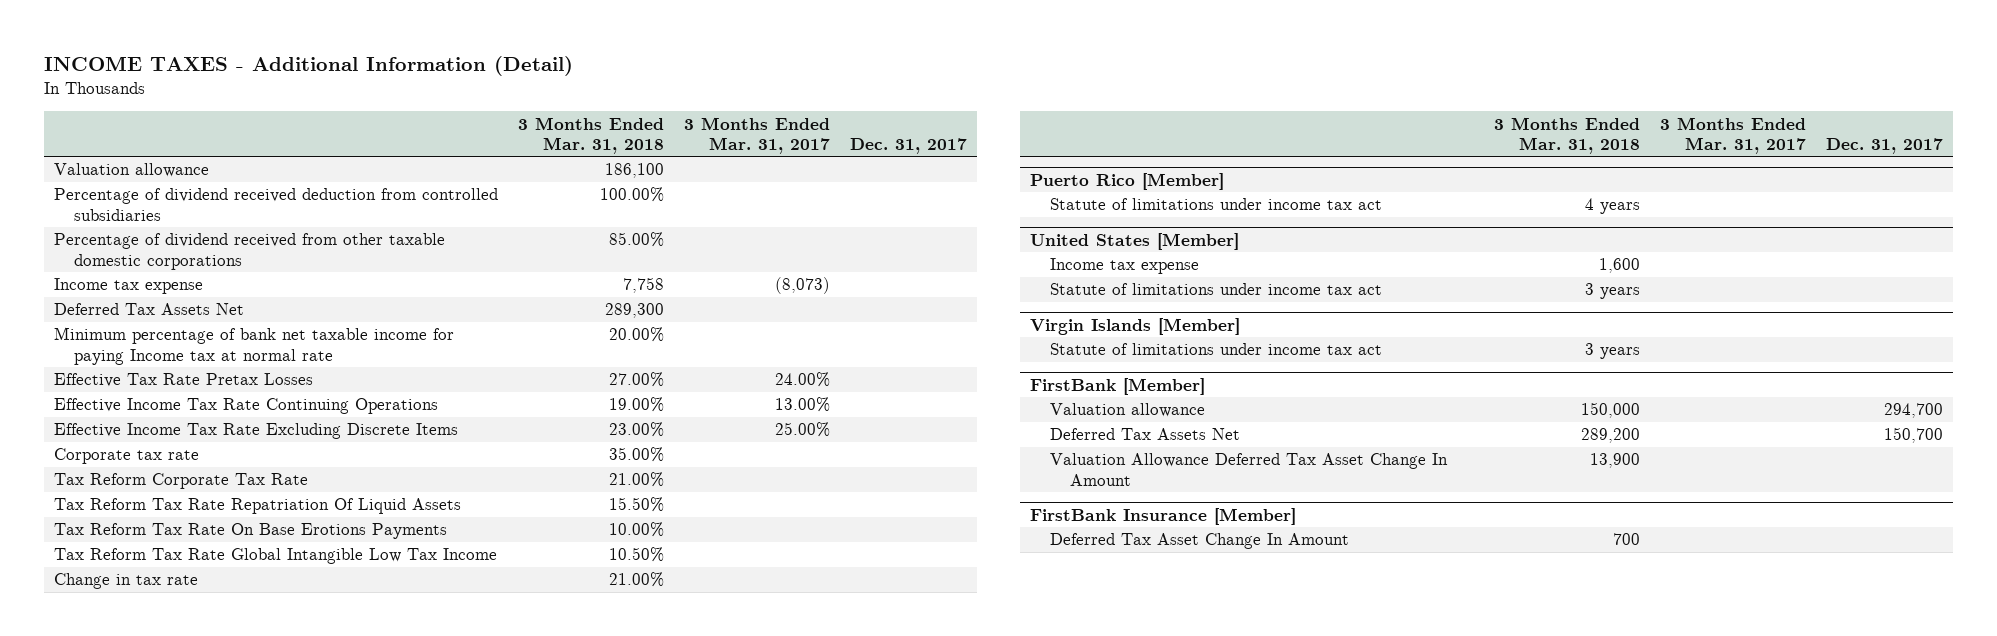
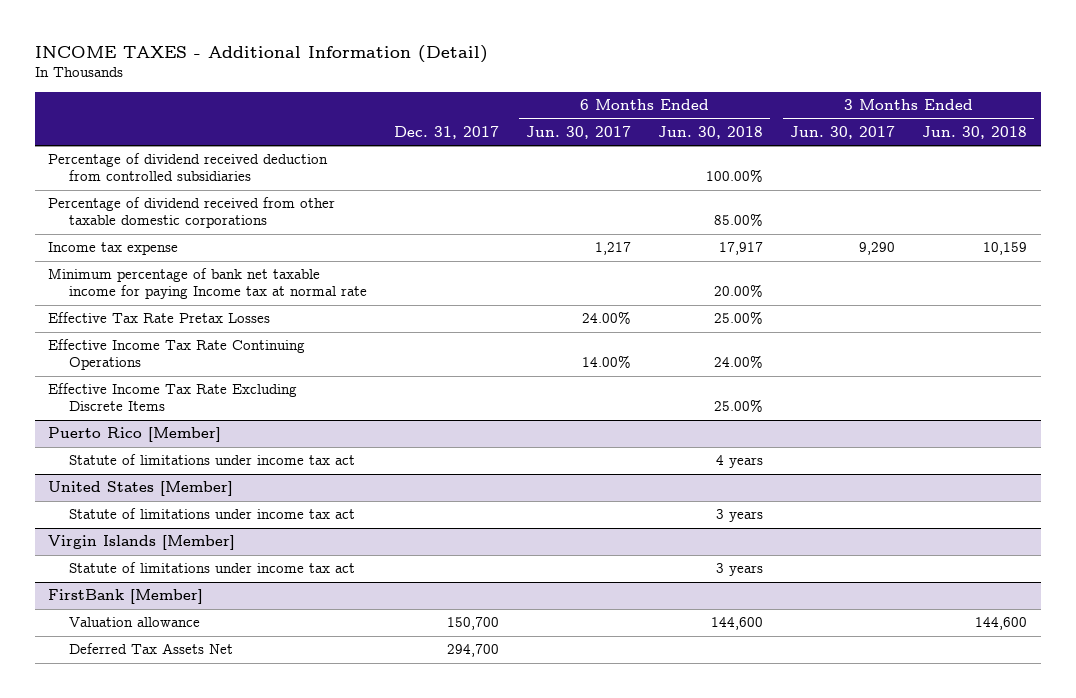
- | 3 Months Ended Mar. 31, 2018 | 3 Months Ended Mar. 31, 2017 | Dec. 31, 2017
+ | Dec. 31, 2017 | 6 Months Ended Jun. 30, 2017 | 6 Months Ended Jun. 30, 2018 | 3 Months Ended Jun. 30, 2017 | 3 Months Ended Jun. 30, 2018
- Valuation allowance | 186,100 | |
- Deferred Tax Assets Net | 289,300 | |
- Corporate tax rate | 35.00% | |
- Tax Reform Corporate Tax Rate | 21.00% | |
- Tax Reform Tax Rate Repatriation Of Liquid Assets | 15.50% | |
- Tax Reform Tax Rate On Base Erotions Payments | 10.00% | |
- Tax Reform Tax Rate Global Intangible Low Tax Income | 10.50% | |
- Change in tax rate | 21.00% | |
@ United States [Member]
- Income tax expense | 1,600 | |
@ FirstBank [Member]
- Valuation allowance | 150,000 | | 294,700
- Deferred Tax Assets Net | 289,200 | | 150,700
- Valuation Allowance Deferred Tax Asset Change In Amount | 13,900 | |
- FirstBank Insurance [Member]
- Deferred Tax Asset Change In Amount | 700 | |
@ FirstBank [Member]
+ Valuation allowance | 150,700 | | 144,600 | | 144,600
+ Deferred Tax Assets Net | 294,700 | | | |

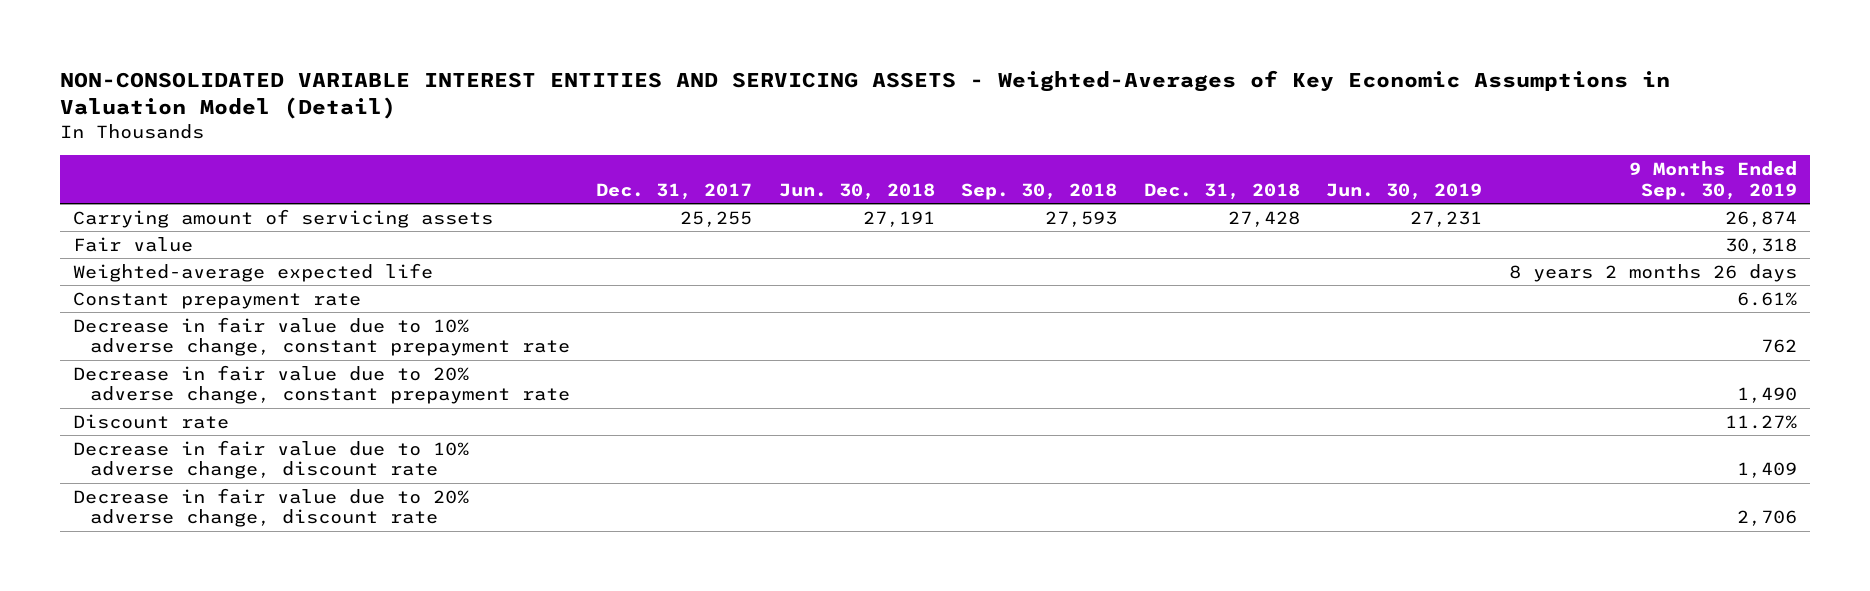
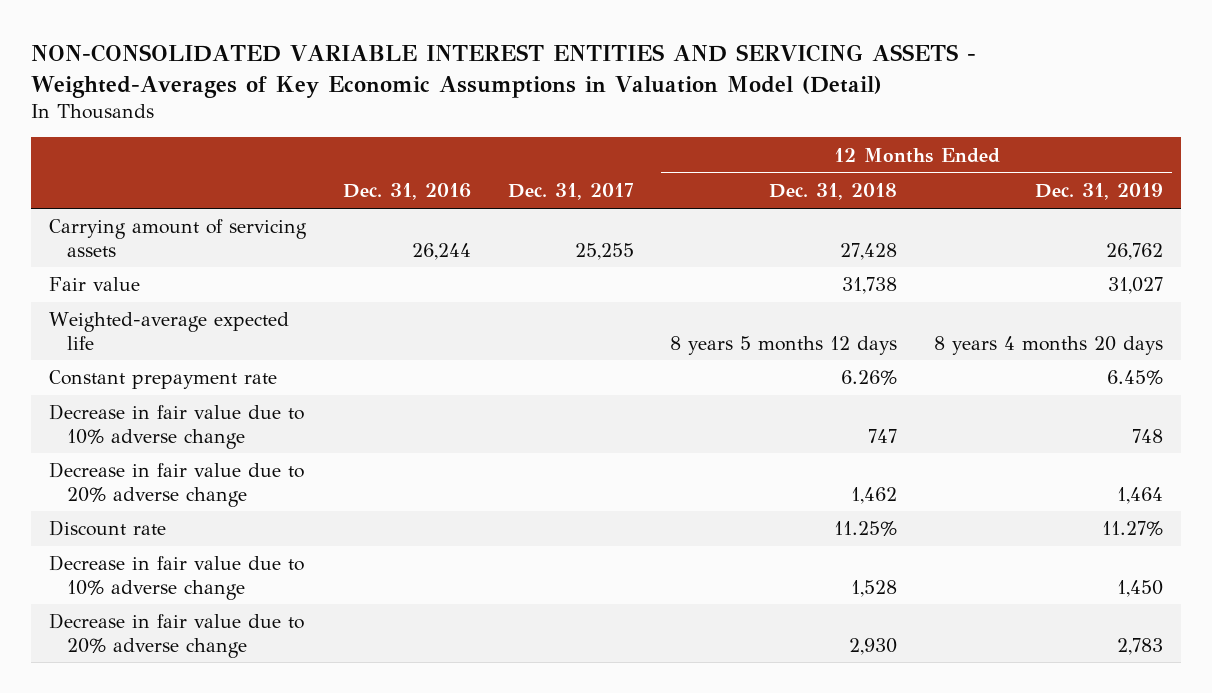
- | Dec. 31, 2017 | Jun. 30, 2018 | Sep. 30, 2018 | Dec. 31, 2018 | Jun. 30, 2019 | 9 Months Ended Sep. 30, 2019
+ | Dec. 31, 2016 | Dec. 31, 2017 | 12 Months Ended Dec. 31, 2018 | 12 Months Ended Dec. 31, 2019
- Decrease in fair value due to 10% adverse change, constant prepayment rate | | | | | | 762
- Decrease in fair value due to 20% adverse change, constant prepayment rate | | | | | | 1,490
+ Decrease in fair value due to 10% adverse change | | | 747 | 748
+ Decrease in fair value due to 20% adverse change | | | 1,462 | 1,464
- Decrease in fair value due to 10% adverse change, discount rate | | | | | | 1,409
- Decrease in fair value due to 20% adverse change, discount rate | | | | | | 2,706
+ Decrease in fair value due to 10% adverse change | | | 1,528 | 1,450
+ Decrease in fair value due to 20% adverse change | | | 2,930 | 2,783

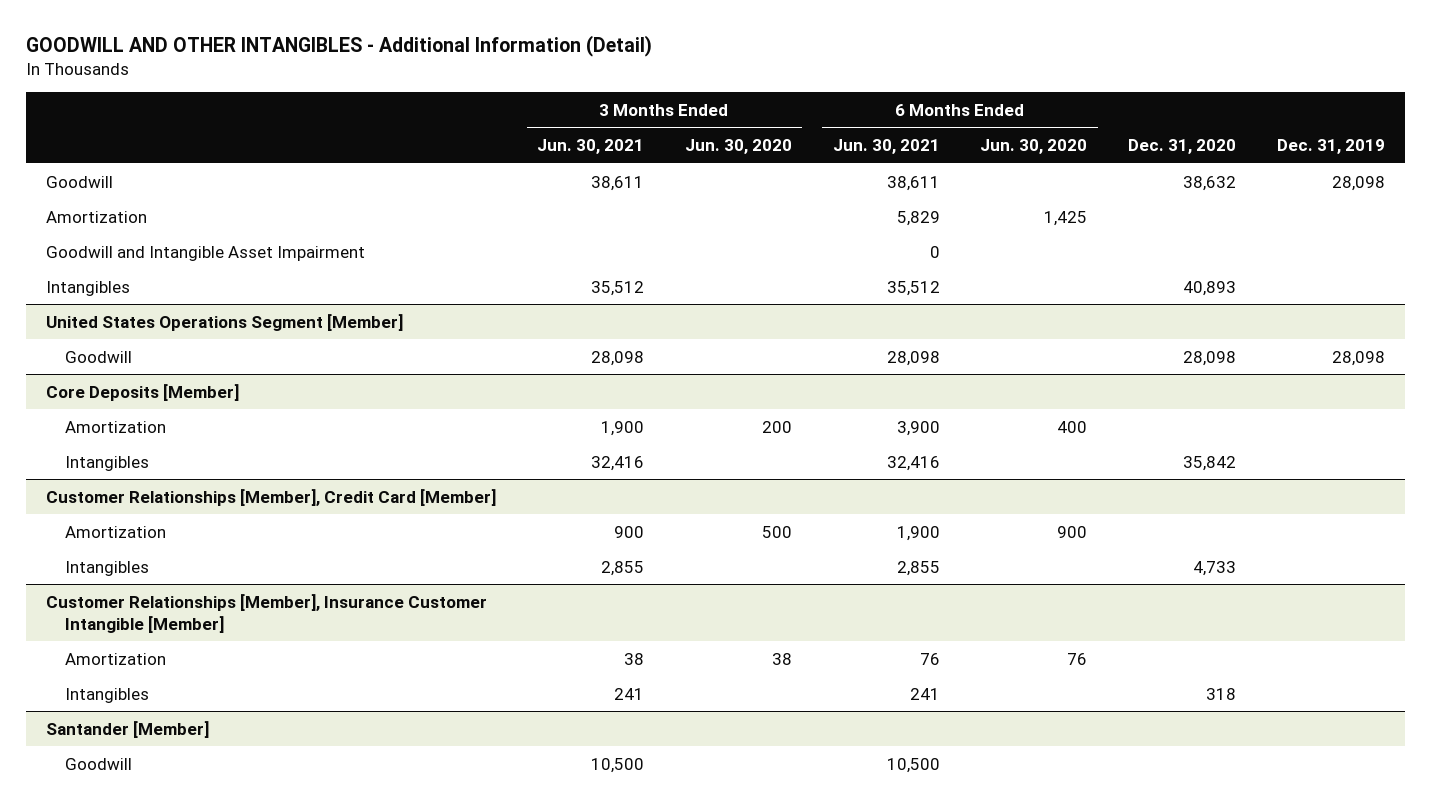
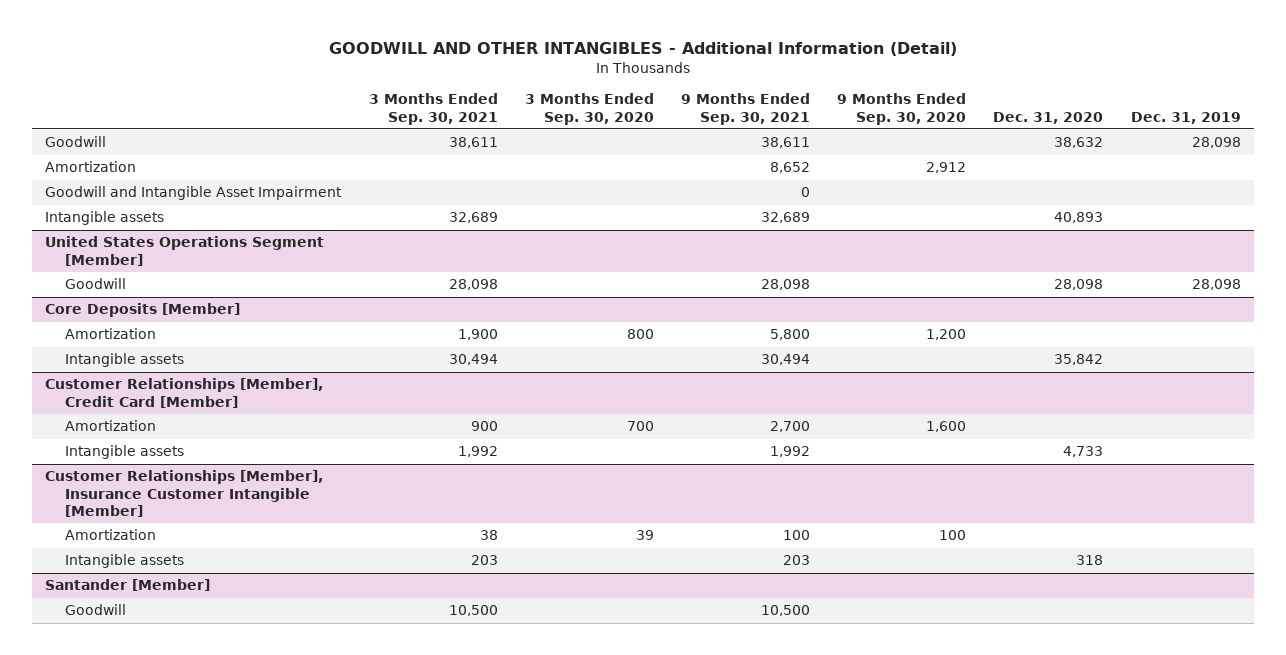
- | 3 Months Ended Jun. 30, 2021 | 3 Months Ended Jun. 30, 2020 | 6 Months Ended Jun. 30, 2021 | 6 Months Ended Jun. 30, 2020 | Dec. 31, 2020 | Dec. 31, 2019
+ | 3 Months Ended Sep. 30, 2021 | 3 Months Ended Sep. 30, 2020 | 9 Months Ended Sep. 30, 2021 | 9 Months Ended Sep. 30, 2020 | Dec. 31, 2020 | Dec. 31, 2019
- Intangibles | 35,512 | | 35,512 | | 40,893 |
+ Intangible assets | 32,689 | | 32,689 | | 40,893 |
@ Core Deposits [Member]
- Intangibles | 32,416 | | 32,416 | | 35,842 |
+ Intangible assets | 30,494 | | 30,494 | | 35,842 |
@ Customer Relationships [Member], Credit Card [Member]
- Intangibles | 2,855 | | 2,855 | | 4,733 |
+ Intangible assets | 1,992 | | 1,992 | | 4,733 |
@ Customer Relationships [Member], Insurance Customer Intangible [Member]
- Intangibles | 241 | | 241 | | 318 |
+ Intangible assets | 203 | | 203 | | 318 |

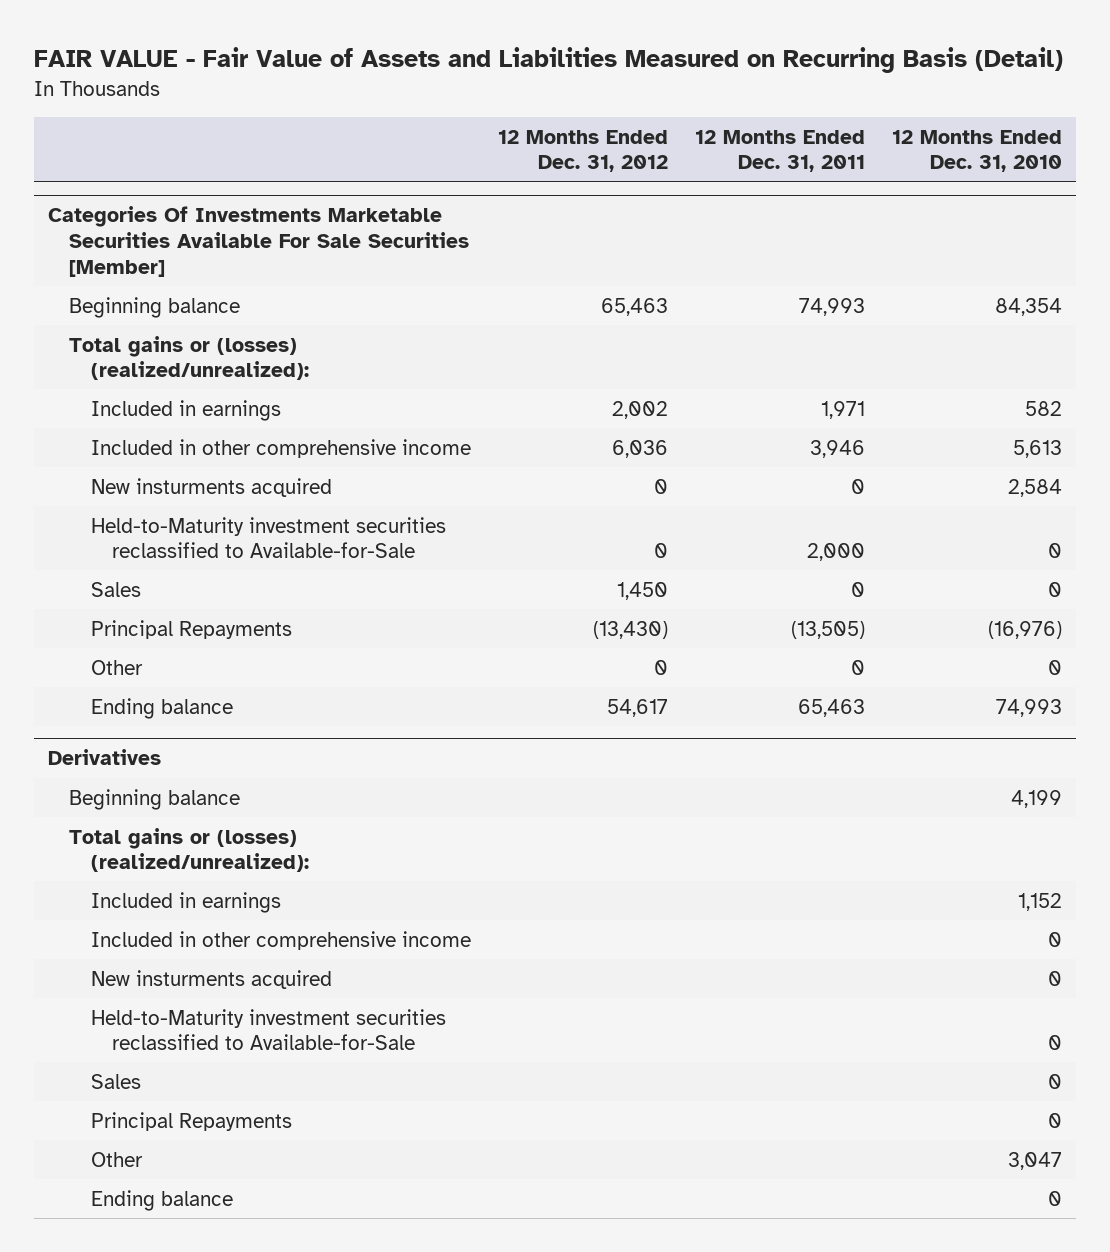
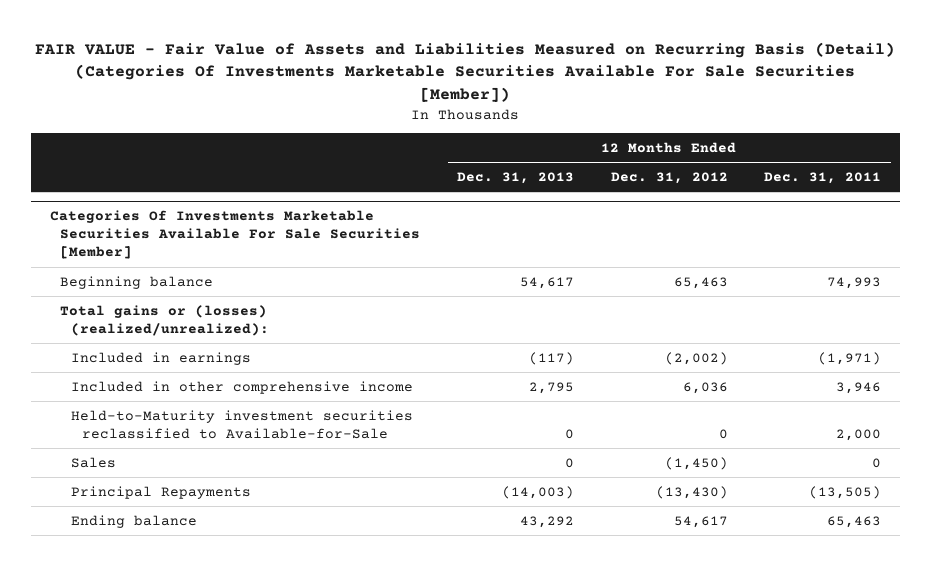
- FAIR VALUE - Fair Value of Assets and Liabilities Measured on Recurring Basis (Detail)
+ FAIR VALUE - Fair Value of Assets and Liabilities Measured on Recurring Basis (Detail) (Categories Of Investments Marketable Securities Available For Sale Securities [Member])
- | 12 Months Ended Dec. 31, 2012 | 12 Months Ended Dec. 31, 2011 | 12 Months Ended Dec. 31, 2010
+ | 12 Months Ended Dec. 31, 2013 | 12 Months Ended Dec. 31, 2012 | 12 Months Ended Dec. 31, 2011
@ Categories Of Investments Marketable Securities Available For Sale Securities [Member]
- Included in earnings | 2,002 | 1,971 | 582
+ Included in earnings | (117) | (2,002) | (1,971)
- New insturments acquired | 0 | 0 | 2,584
- Sales | 1,450 | 0 | 0
+ Sales | 0 | (1,450) | 0
- Other | 0 | 0 | 0
- Derivatives
- Beginning balance | | | 4,199
- Total gains or (losses) (realized/unrealized):
- Included in earnings | | | 1,152
- Included in other comprehensive income | | | 0
- New insturments acquired | | | 0
- Held-to-Maturity investment securities reclassified to Available-for-Sale | | | 0
- Sales | | | 0
- Principal Repayments | | | 0
- Other | | | 3,047
- Ending balance | | | 0

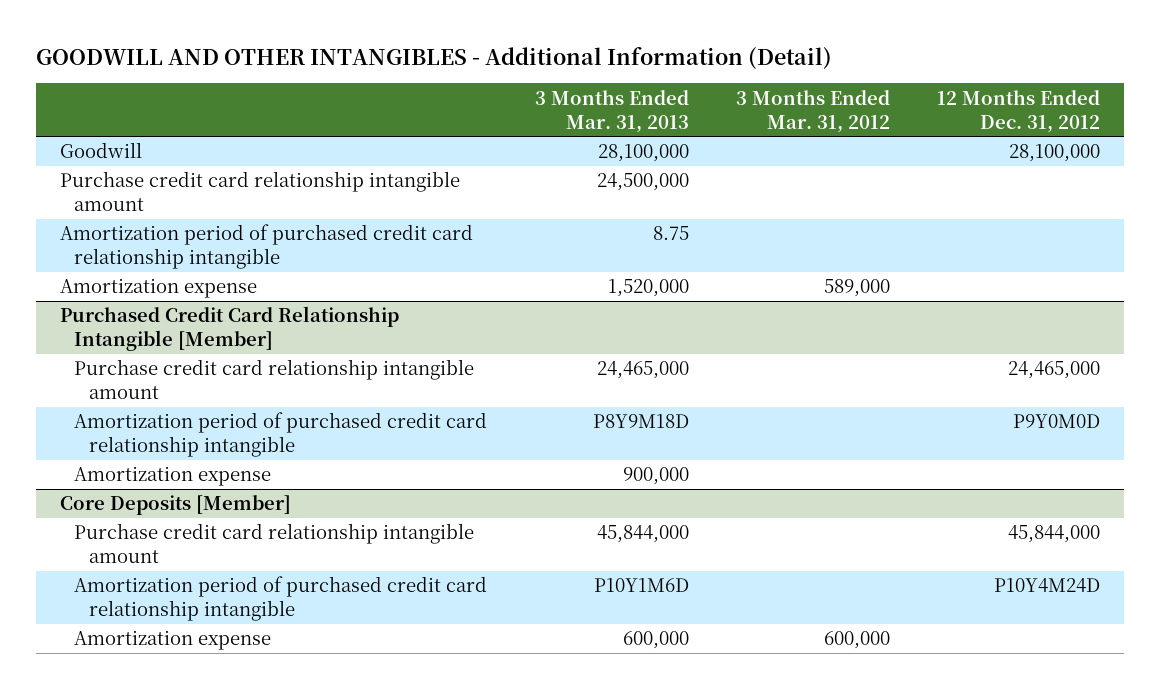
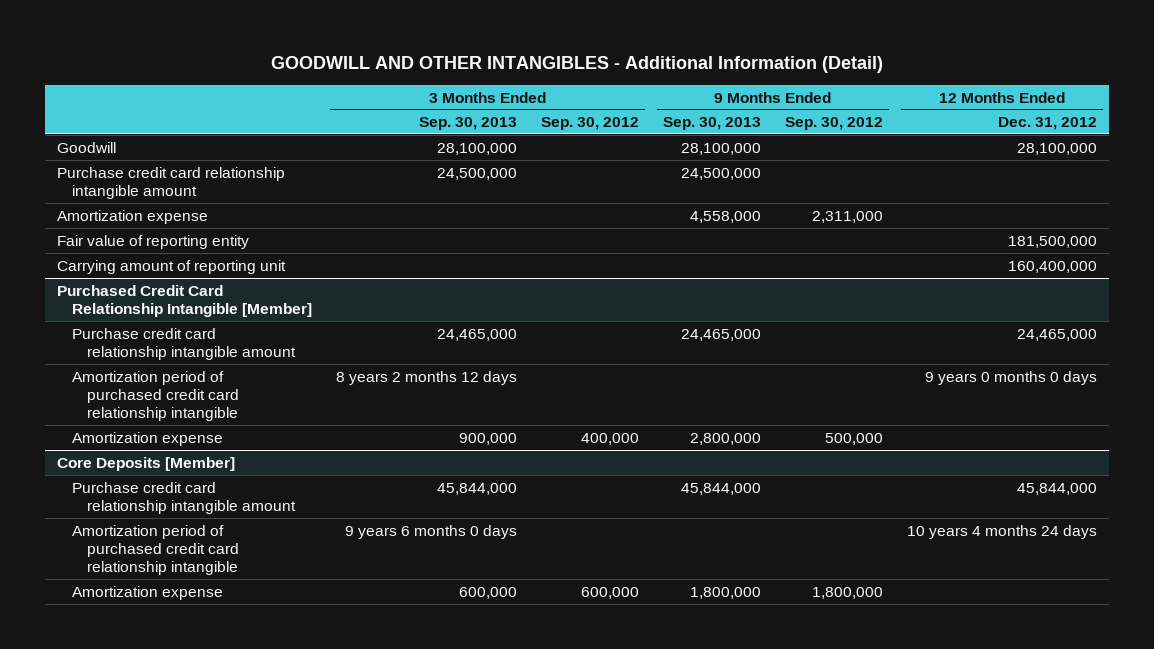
- | 3 Months Ended Mar. 31, 2013 | 3 Months Ended Mar. 31, 2012 | 12 Months Ended Dec. 31, 2012
+ | 3 Months Ended Sep. 30, 2013 | 3 Months Ended Sep. 30, 2012 | 9 Months Ended Sep. 30, 2013 | 9 Months Ended Sep. 30, 2012 | 12 Months Ended Dec. 31, 2012
- Amortization period of purchased credit card relationship intangible | 8.75 | |
+ Fair value of reporting entity | | | | | 181,500,000
+ Carrying amount of reporting unit | | | | | 160,400,000
@ Purchased Credit Card Relationship Intangible [Member]
- Amortization period of purchased credit card relationship intangible | P8Y9M18D | | P9Y0M0D
+ Amortization period of purchased credit card relationship intangible | 8 years 2 months 12 days | | | | 9 years 0 months 0 days
@ Core Deposits [Member]
- Amortization period of purchased credit card relationship intangible | P10Y1M6D | | P10Y4M24D
+ Amortization period of purchased credit card relationship intangible | 9 years 6 months 0 days | | | | 10 years 4 months 24 days

